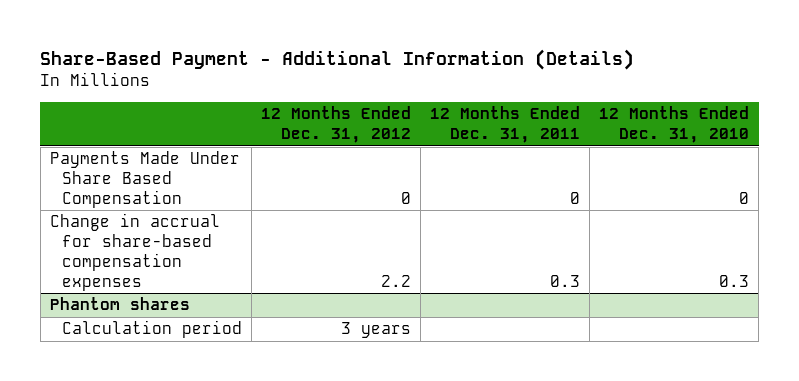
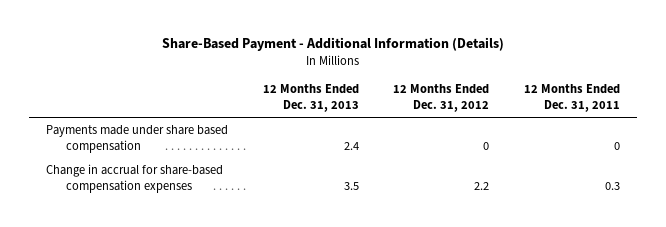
- | 12 Months Ended Dec. 31, 2012 | 12 Months Ended Dec. 31, 2011 | 12 Months Ended Dec. 31, 2010
+ | 12 Months Ended Dec. 31, 2013 | 12 Months Ended Dec. 31, 2012 | 12 Months Ended Dec. 31, 2011
- Payments Made Under Share Based Compensation | 0 | 0 | 0
+ Payments made under share based compensation | 2.4 | 0 | 0
- Phantom shares
- Calculation period | 3 years | |

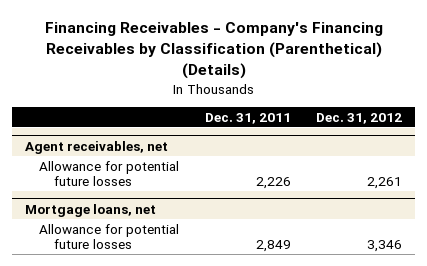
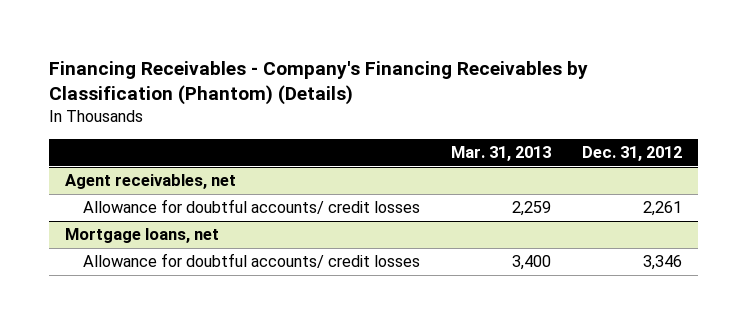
- Financing Receivables - Company's Financing Receivables by Classification (Parenthetical) (Details)
+ Financing Receivables - Company's Financing Receivables by Classification (Phantom) (Details)
- | Dec. 31, 2011 | Dec. 31, 2012
+ | Mar. 31, 2013 | Dec. 31, 2012
@ Agent receivables, net
- Allowance for potential future losses | 2,226 | 2,261
+ Allowance for doubtful accounts/ credit losses | 2,259 | 2,261
@ Mortgage loans, net
- Allowance for potential future losses | 2,849 | 3,346
+ Allowance for doubtful accounts/ credit losses | 3,400 | 3,346

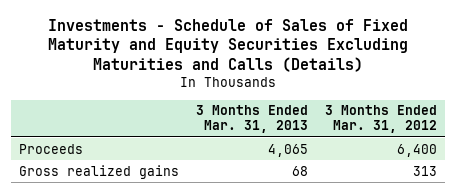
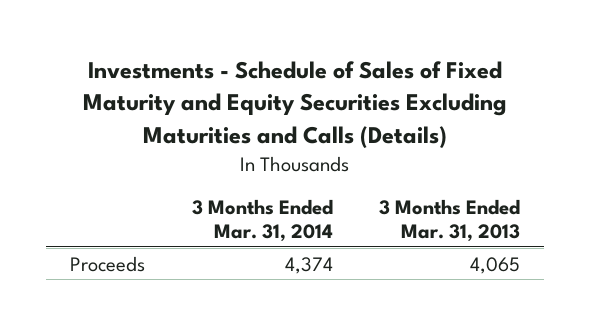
- | 3 Months Ended Mar. 31, 2013 | 3 Months Ended Mar. 31, 2012
+ | 3 Months Ended Mar. 31, 2014 | 3 Months Ended Mar. 31, 2013
- Gross realized gains | 68 | 313

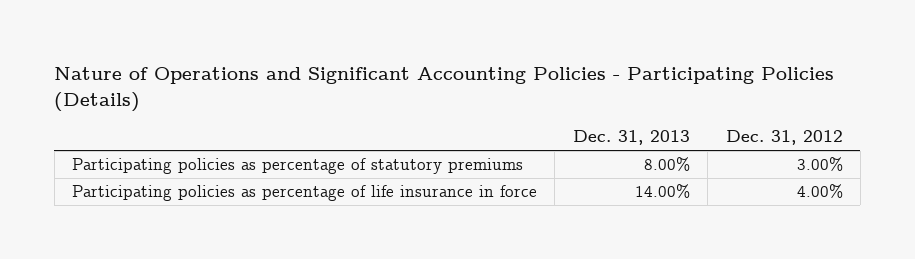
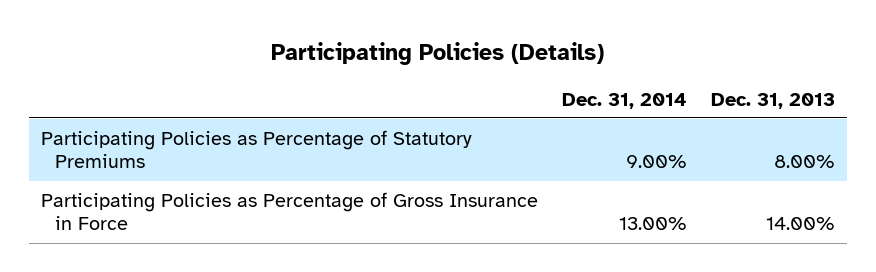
- Nature of Operations and Significant Accounting Policies - Participating Policies (Details)
+ Participating Policies (Details)
- | Dec. 31, 2013 | Dec. 31, 2012
+ | Dec. 31, 2014 | Dec. 31, 2013
- Participating policies as percentage of statutory premiums | 8.00% | 3.00%
- Participating policies as percentage of life insurance in force | 14.00% | 4.00%
+ Participating Policies as Percentage of Statutory Premiums | 9.00% | 8.00%
+ Participating Policies as Percentage of Gross Insurance in Force | 13.00% | 14.00%

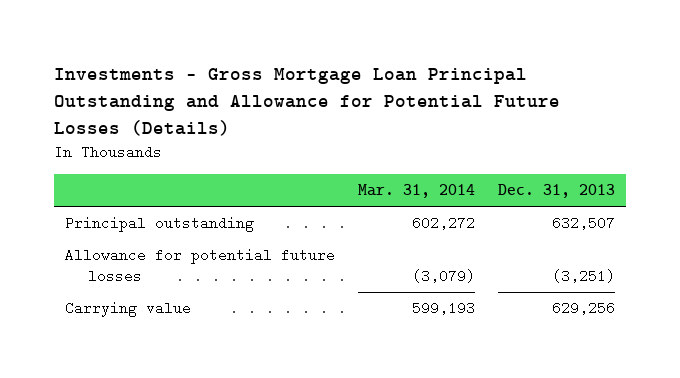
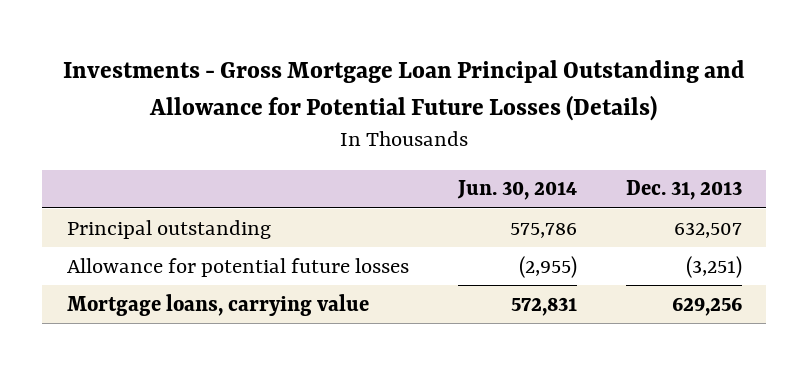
- | Mar. 31, 2014 | Dec. 31, 2013
+ | Jun. 30, 2014 | Dec. 31, 2013
- Carrying value | 599,193 | 629,256
+ Mortgage loans, carrying value | 572,831 | 629,256

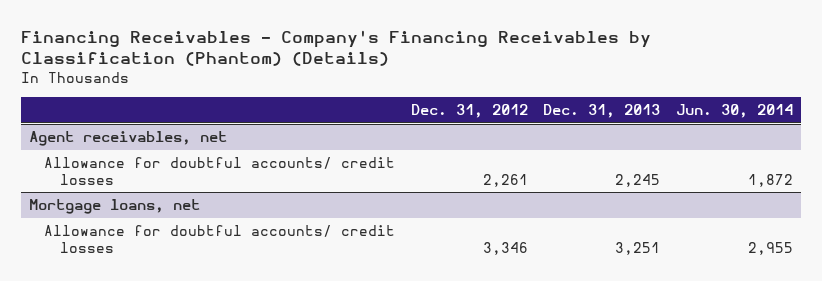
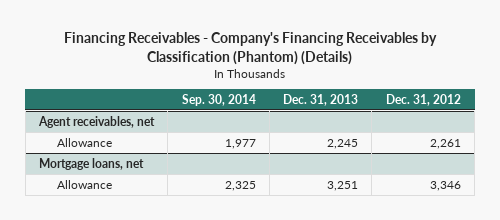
- | Dec. 31, 2012 | Dec. 31, 2013 | Jun. 30, 2014
+ | Sep. 30, 2014 | Dec. 31, 2013 | Dec. 31, 2012
@ Agent receivables, net
- Allowance for doubtful accounts/ credit losses | 2,261 | 2,245 | 1,872
+ Allowance | 1,977 | 2,245 | 2,261
@ Mortgage loans, net
- Allowance for doubtful accounts/ credit losses | 3,346 | 3,251 | 2,955
+ Allowance | 2,325 | 3,251 | 3,346

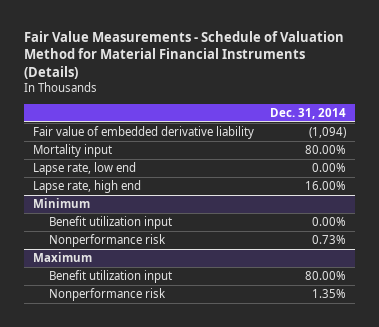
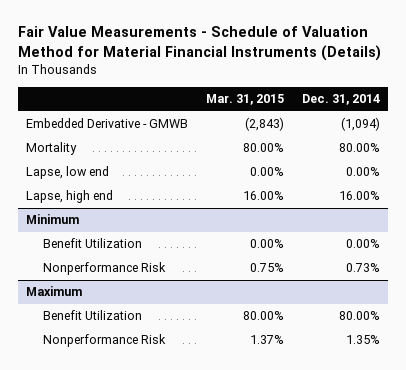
- | Dec. 31, 2014
+ | Mar. 31, 2015 | Dec. 31, 2014
- Fair value of embedded derivative liability | (1,094)
- Mortality input | 80.00%
- Lapse rate, low end | 0.00%
- Lapse rate, high end | 16.00%
+ Embedded Derivative - GMWB | (2,843) | (1,094)
+ Mortality | 80.00% | 80.00%
+ Lapse, low end | 0.00% | 0.00%
+ Lapse, high end | 16.00% | 16.00%
@ Minimum
- Benefit utilization input | 0.00%
- Nonperformance risk | 0.73%
+ Benefit Utilization | 0.00% | 0.00%
+ Nonperformance Risk | 0.75% | 0.73%
@ Maximum
- Benefit utilization input | 80.00%
- Nonperformance risk | 1.35%
+ Benefit Utilization | 80.00% | 80.00%
+ Nonperformance Risk | 1.37% | 1.35%

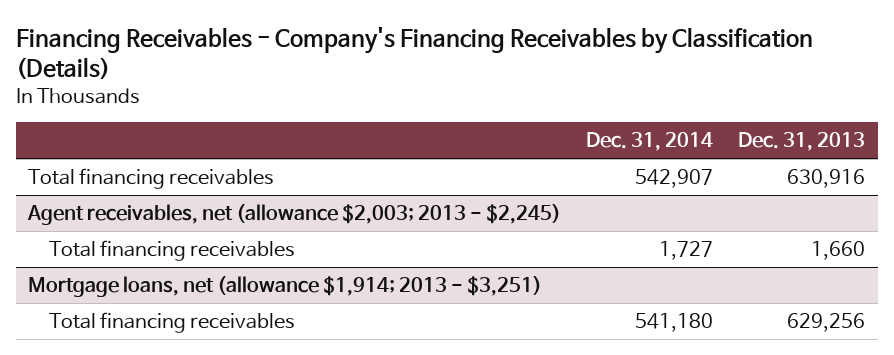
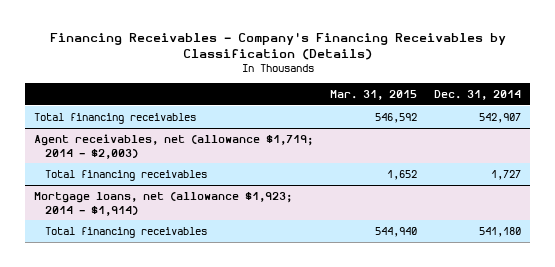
- | Dec. 31, 2014 | Dec. 31, 2013
+ | Mar. 31, 2015 | Dec. 31, 2014
- Agent receivables, net (allowance $2,003; 2013 - $2,245)
+ Agent receivables, net (allowance $1,719; 2014 - $2,003)
- Mortgage loans, net (allowance $1,914; 2013 - $3,251)
+ Mortgage loans, net (allowance $1,923; 2014 - $1,914)

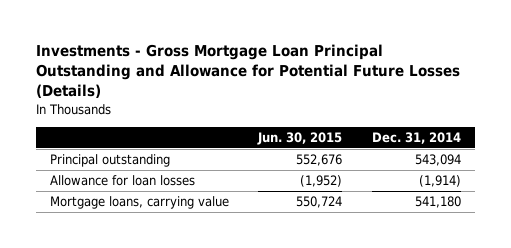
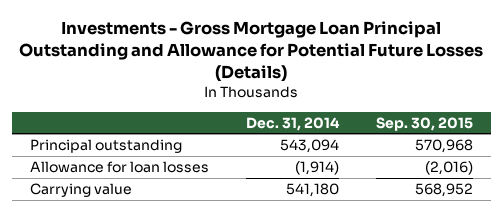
- | Jun. 30, 2015 | Dec. 31, 2014
+ | Dec. 31, 2014 | Sep. 30, 2015
- Mortgage loans, carrying value | 550,724 | 541,180
+ Carrying value | 541,180 | 568,952

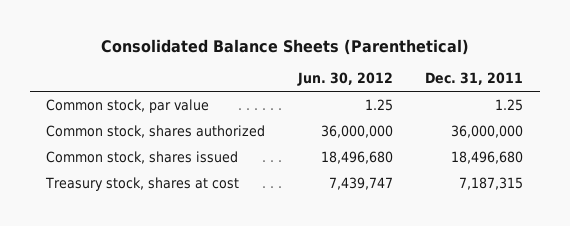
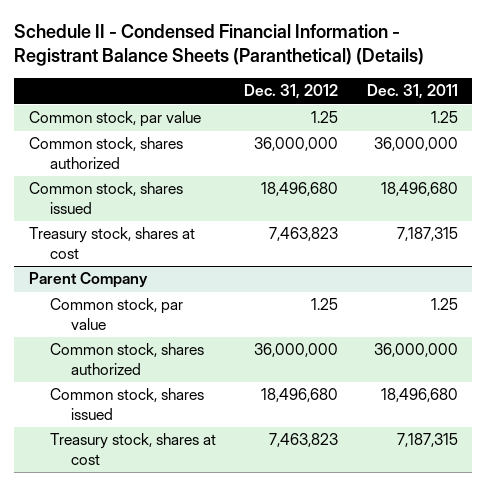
- Consolidated Balance Sheets (Parenthetical)
+ Schedule II - Condensed Financial Information - Registrant Balance Sheets (Paranthetical) (Details)
- | Jun. 30, 2012 | Dec. 31, 2011
+ | Dec. 31, 2012 | Dec. 31, 2011
+ Parent Company
+ Common stock, par value | 1.25 | 1.25
+ Common stock, shares authorized | 36,000,000 | 36,000,000
+ Common stock, shares issued | 18,496,680 | 18,496,680
+ Treasury stock, shares at cost | 7,463,823 | 7,187,315

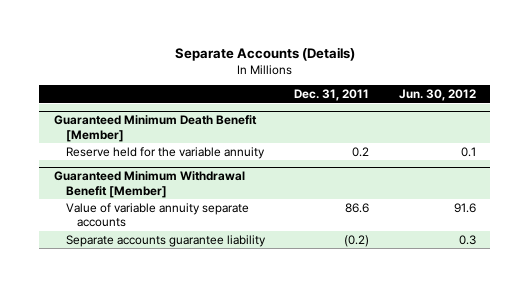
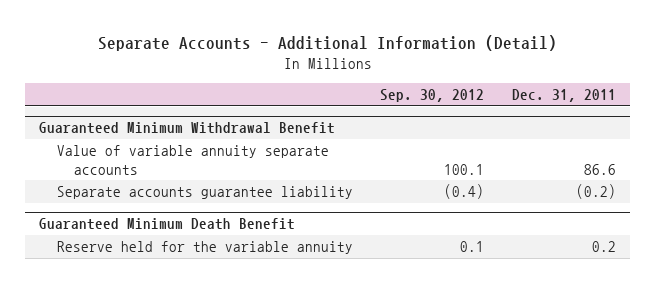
- Separate Accounts (Details)
+ Separate Accounts - Additional Information (Detail)
- | Dec. 31, 2011 | Jun. 30, 2012
+ | Sep. 30, 2012 | Dec. 31, 2011
- Guaranteed Minimum Death Benefit [Member]
- Reserve held for the variable annuity | 0.2 | 0.1
- Guaranteed Minimum Withdrawal Benefit [Member]
+ Guaranteed Minimum Withdrawal Benefit
+ Guaranteed Minimum Death Benefit
+ Reserve held for the variable annuity | 0.1 | 0.2

